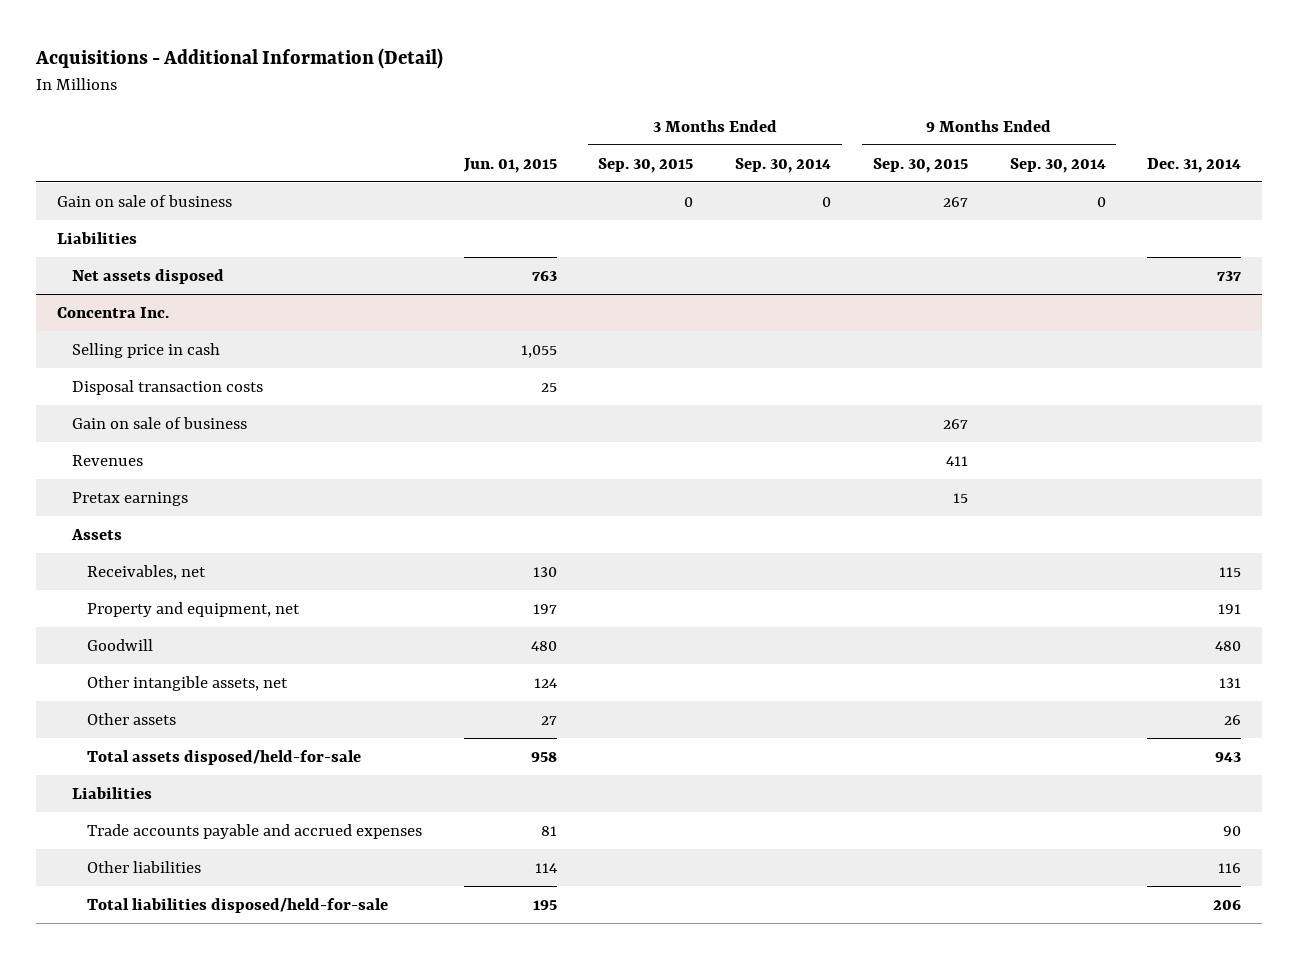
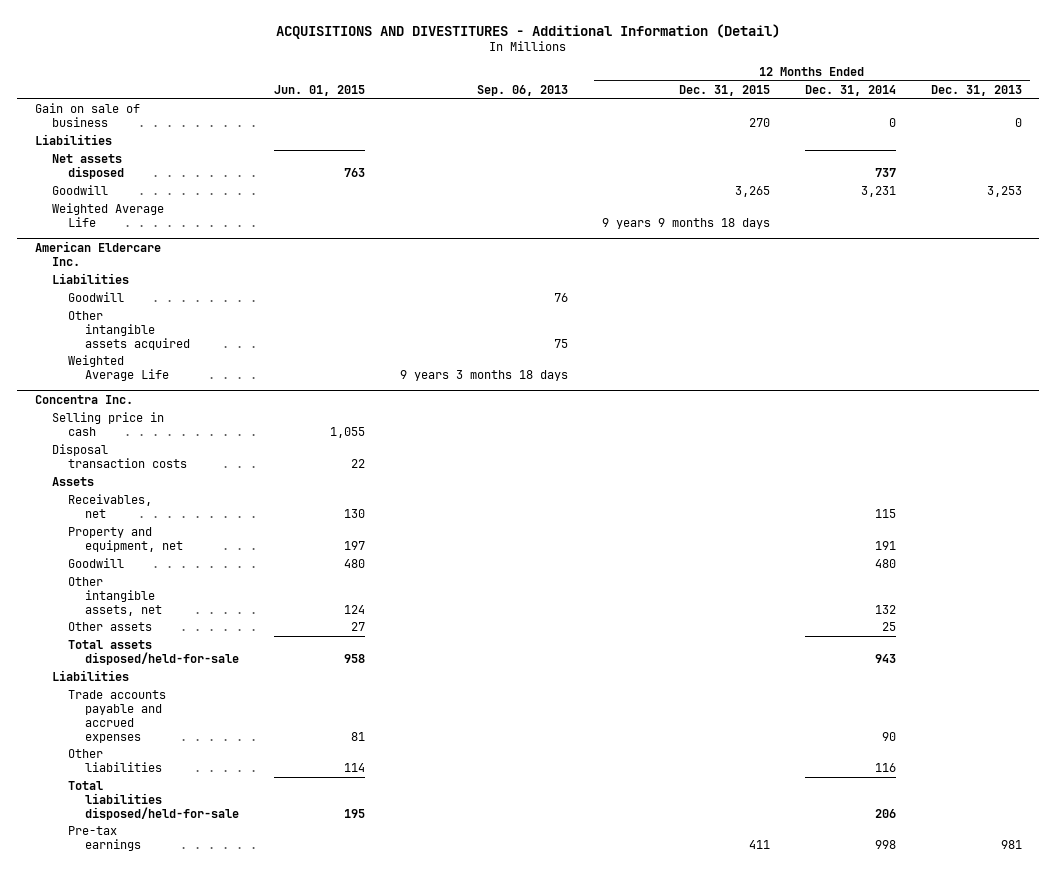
- Acquisitions - Additional Information (Detail)
+ ACQUISITIONS AND DIVESTITURES - Additional Information (Detail)
- | Jun. 01, 2015 | 3 Months Ended Sep. 30, 2015 | 3 Months Ended Sep. 30, 2014 | 9 Months Ended Sep. 30, 2015 | 9 Months Ended Sep. 30, 2014 | Dec. 31, 2014
+ | Jun. 01, 2015 | Sep. 06, 2013 | 12 Months Ended Dec. 31, 2015 | 12 Months Ended Dec. 31, 2014 | 12 Months Ended Dec. 31, 2013
+ Goodwill | | | 3,265 | 3,231 | 3,253
+ Weighted Average Life | | | 9 years 9 months 18 days | |
+ American Eldercare Inc.
+ Liabilities
+ Goodwill | | 76 | | |
+ Other intangible assets acquired | | 75 | | |
+ Weighted Average Life | | 9 years 3 months 18 days | | |
@ Concentra Inc.
- Disposal transaction costs | 25 | | | | |
- Gain on sale of business | | | | 267 | |
- Revenues | | | | 411 | |
- Pretax earnings | | | | 15 | |
+ Disposal transaction costs | 22 | | | |
+ Pre-tax earnings | | | 411 | 998 | 981

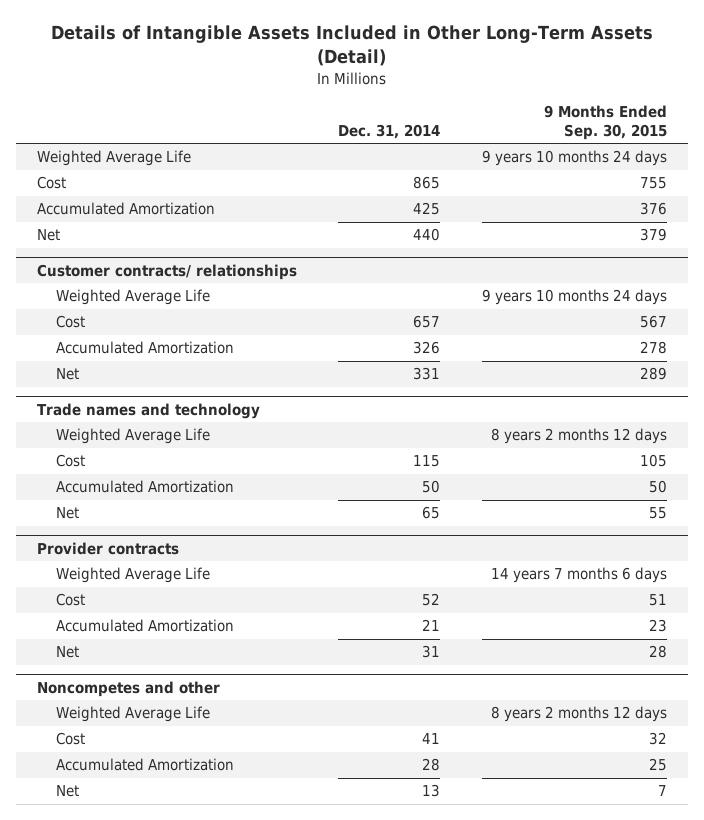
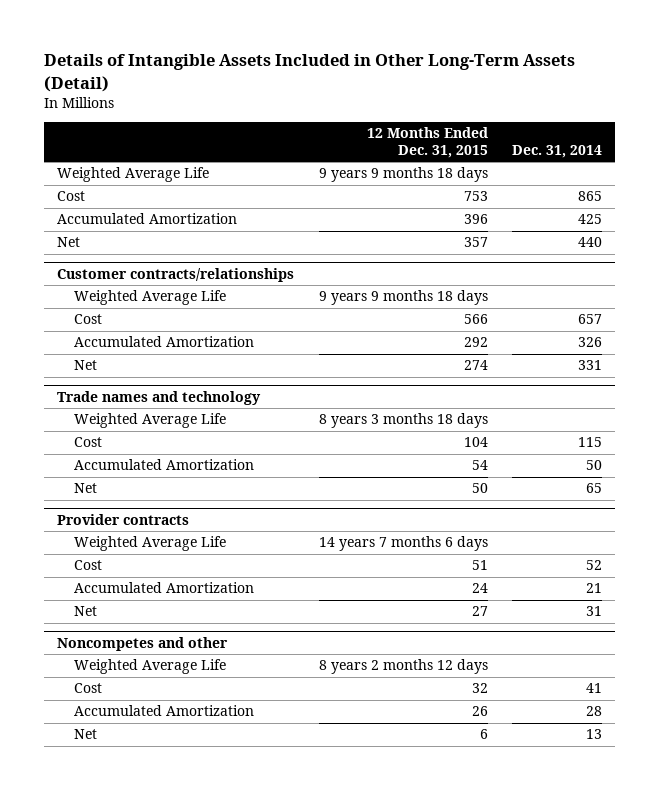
- | Dec. 31, 2014 | 9 Months Ended Sep. 30, 2015
+ | 12 Months Ended Dec. 31, 2015 | Dec. 31, 2014
- Customer contracts/ relationships
+ Customer contracts/relationships

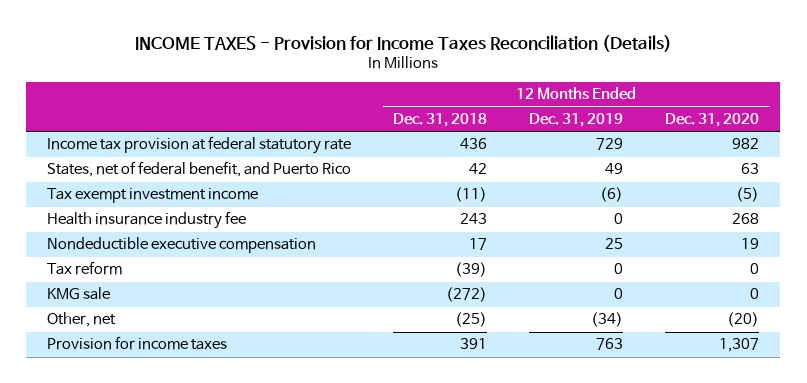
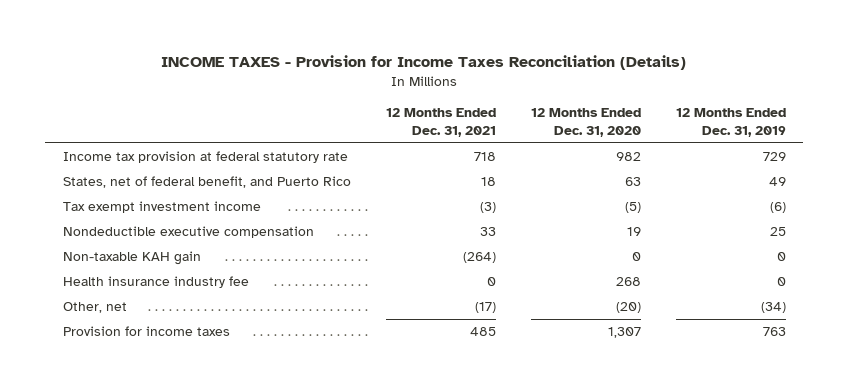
- | 12 Months Ended Dec. 31, 2018 | 12 Months Ended Dec. 31, 2019 | 12 Months Ended Dec. 31, 2020
+ | 12 Months Ended Dec. 31, 2021 | 12 Months Ended Dec. 31, 2020 | 12 Months Ended Dec. 31, 2019
- Tax reform | (39) | 0 | 0
- KMG sale | (272) | 0 | 0
+ Non-taxable KAH gain | (264) | 0 | 0
moved down: Health insurance industry fee | 0 | 268 | 0

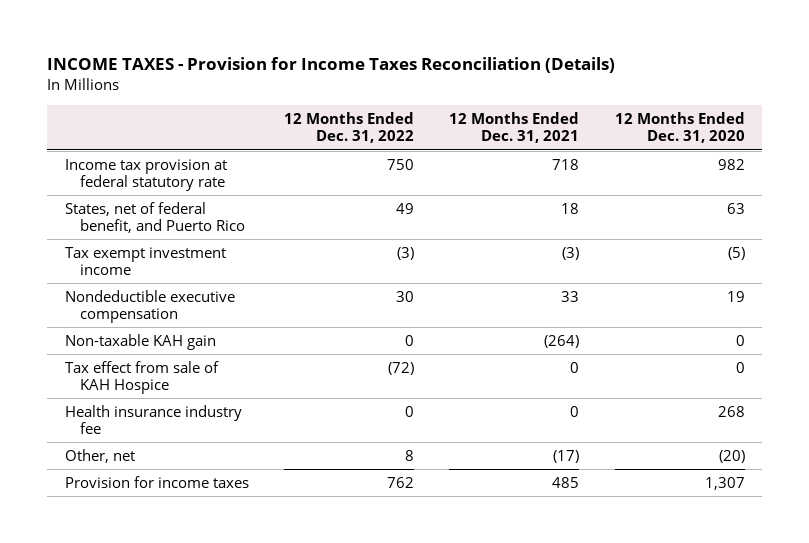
- | 12 Months Ended Dec. 31, 2021 | 12 Months Ended Dec. 31, 2020 | 12 Months Ended Dec. 31, 2019
+ | 12 Months Ended Dec. 31, 2022 | 12 Months Ended Dec. 31, 2021 | 12 Months Ended Dec. 31, 2020
+ Tax effect from sale of KAH Hospice | (72) | 0 | 0

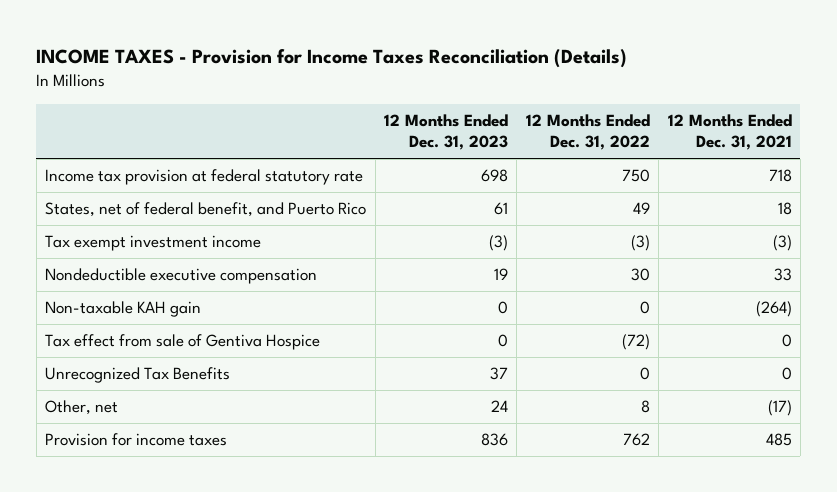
- | 12 Months Ended Dec. 31, 2022 | 12 Months Ended Dec. 31, 2021 | 12 Months Ended Dec. 31, 2020
+ | 12 Months Ended Dec. 31, 2023 | 12 Months Ended Dec. 31, 2022 | 12 Months Ended Dec. 31, 2021
- Tax effect from sale of KAH Hospice | (72) | 0 | 0
- Health insurance industry fee | 0 | 0 | 268
+ Tax effect from sale of Gentiva Hospice | 0 | (72) | 0
+ Unrecognized Tax Benefits | 37 | 0 | 0

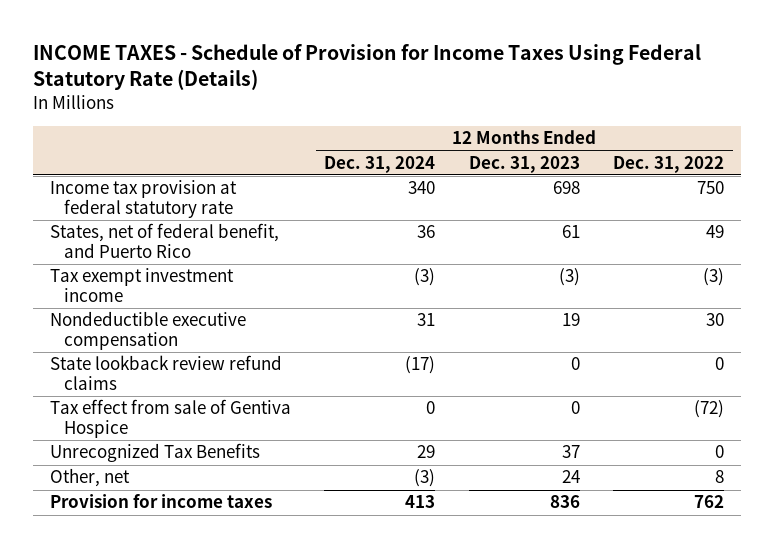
- INCOME TAXES - Provision for Income Taxes Reconciliation (Details)
+ INCOME TAXES - Schedule of Provision for Income Taxes Using Federal Statutory Rate (Details)
- | 12 Months Ended Dec. 31, 2023 | 12 Months Ended Dec. 31, 2022 | 12 Months Ended Dec. 31, 2021
+ | 12 Months Ended Dec. 31, 2024 | 12 Months Ended Dec. 31, 2023 | 12 Months Ended Dec. 31, 2022
- Non-taxable KAH gain | 0 | 0 | (264)
+ State lookback review refund claims | (17) | 0 | 0

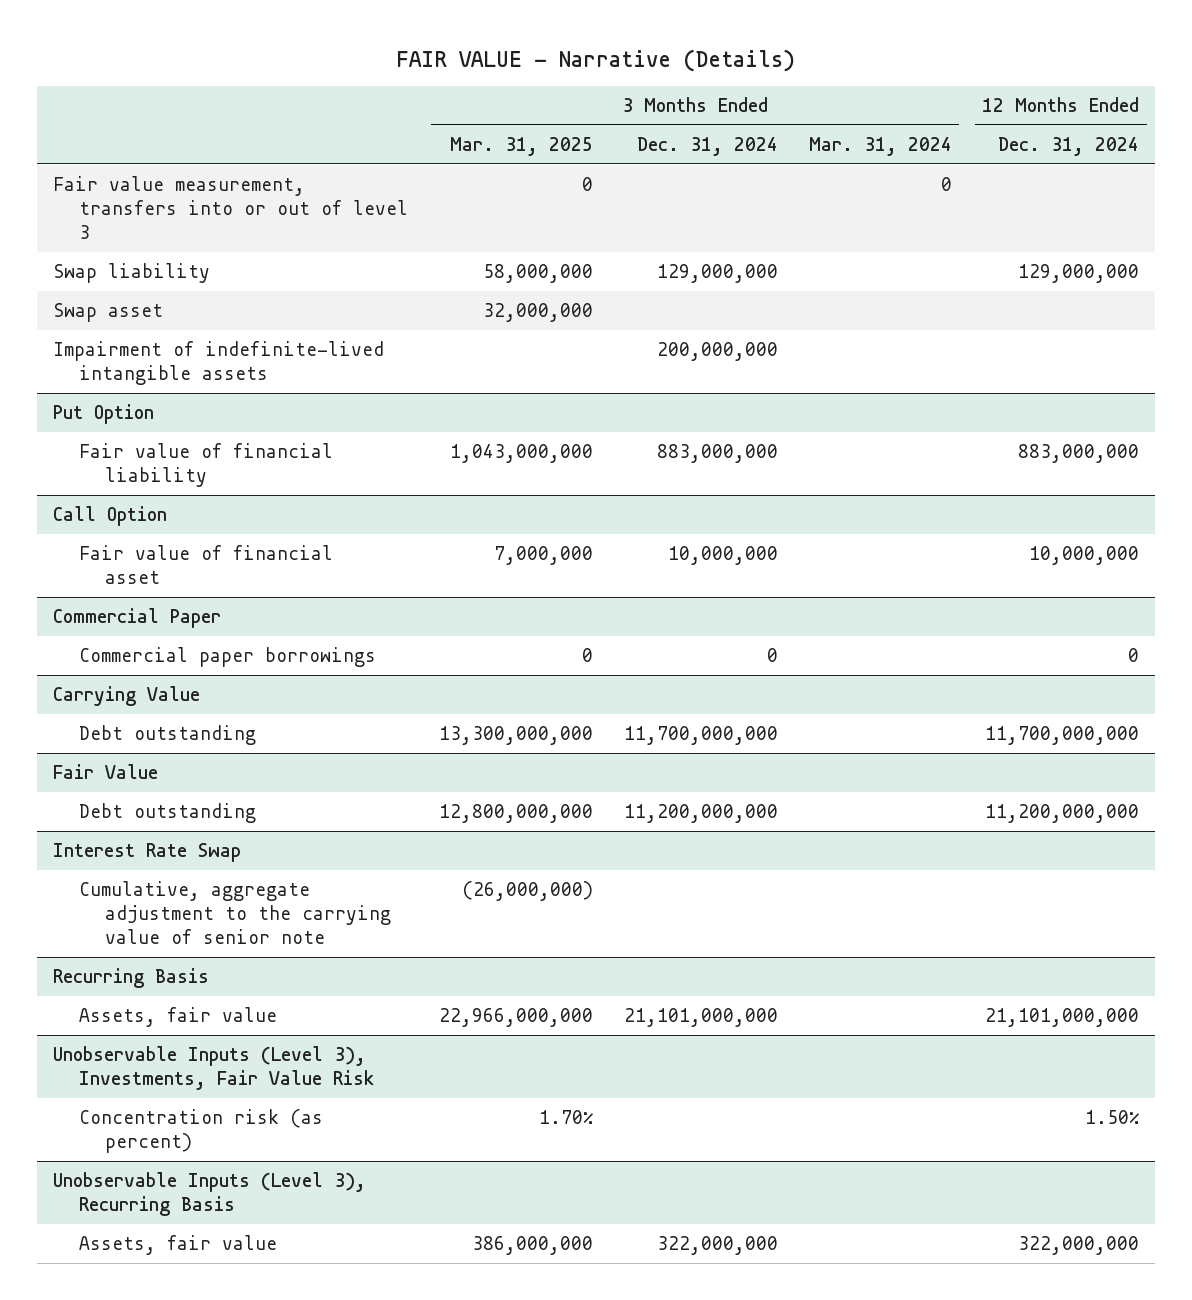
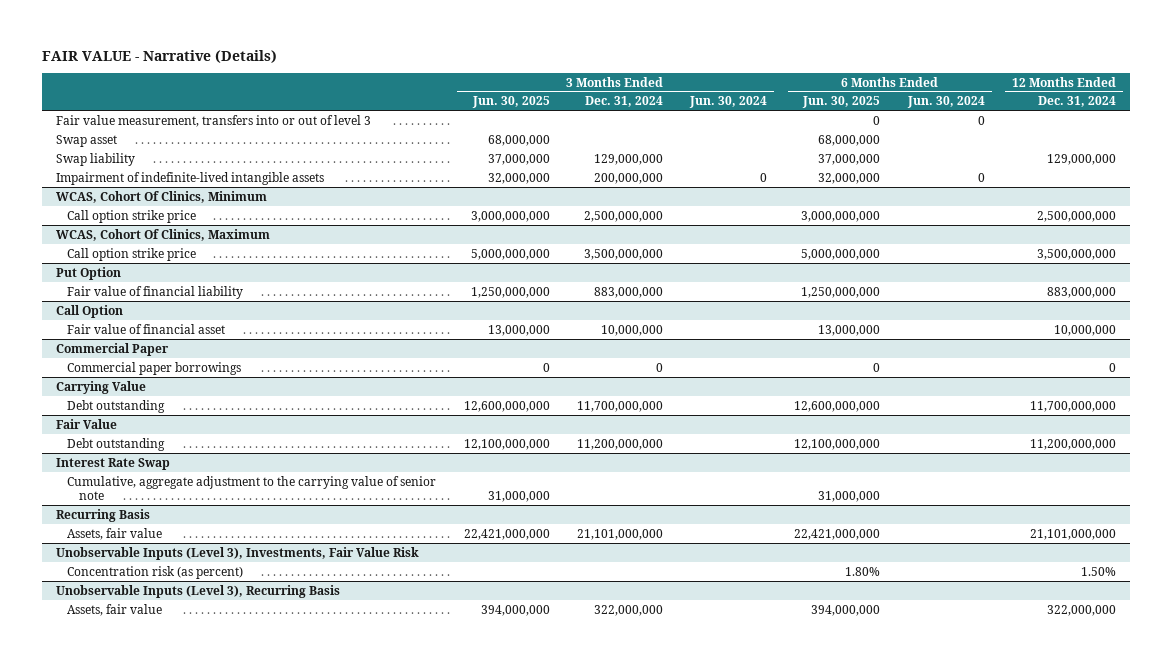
- | 3 Months Ended Mar. 31, 2025 | 3 Months Ended Dec. 31, 2024 | 3 Months Ended Mar. 31, 2024 | 12 Months Ended Dec. 31, 2024
+ | 3 Months Ended Jun. 30, 2025 | 3 Months Ended Dec. 31, 2024 | 3 Months Ended Jun. 30, 2024 | 6 Months Ended Jun. 30, 2025 | 6 Months Ended Jun. 30, 2024 | 12 Months Ended Dec. 31, 2024
moved down: Swap liability | 37,000,000 | 129,000,000 | | 37,000,000 | | 129,000,000
+ WCAS, Cohort Of Clinics, Minimum
+ Call option strike price | 3,000,000,000 | 2,500,000,000 | | 3,000,000,000 | | 2,500,000,000
+ WCAS, Cohort Of Clinics, Maximum
+ Call option strike price | 5,000,000,000 | 3,500,000,000 | | 5,000,000,000 | | 3,500,000,000

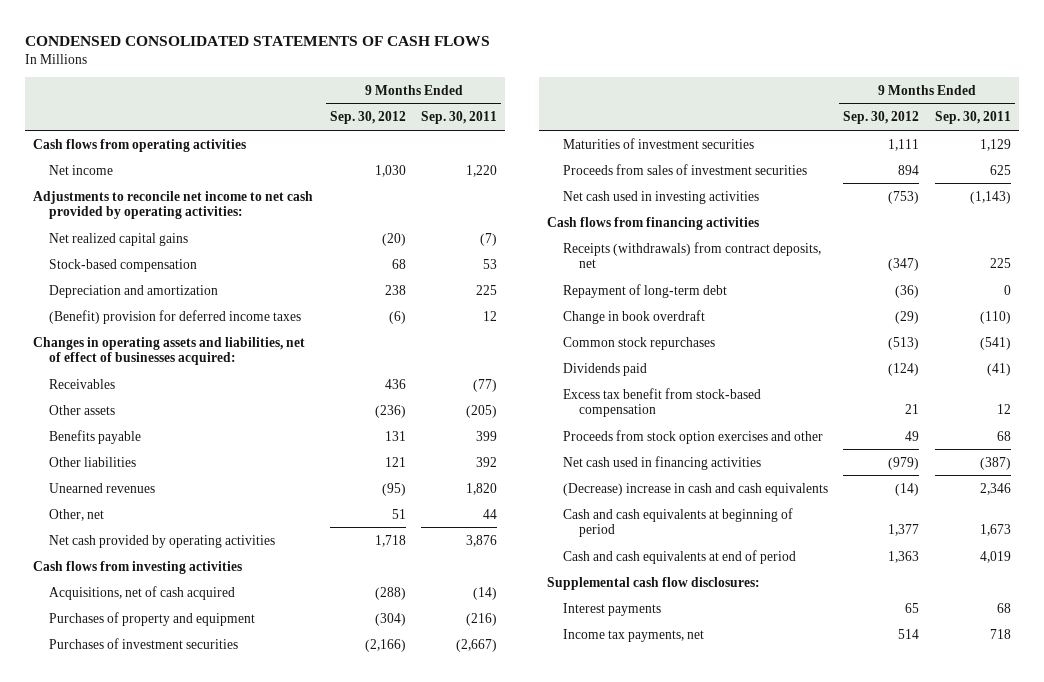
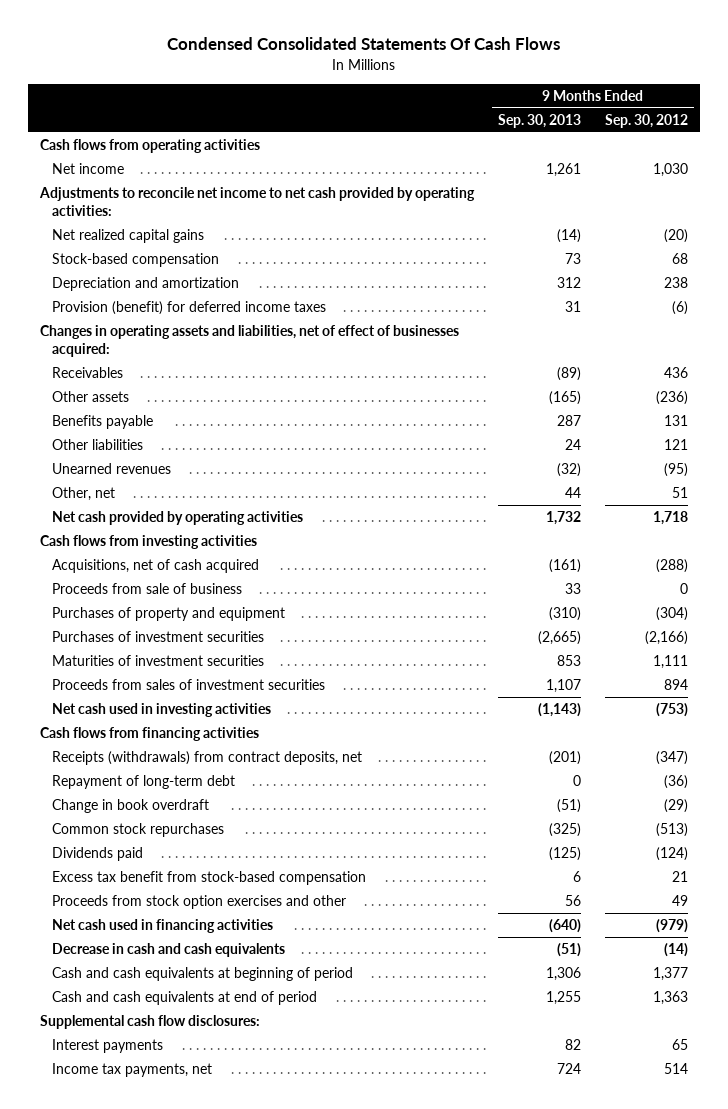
- CONDENSED CONSOLIDATED STATEMENTS OF CASH FLOWS
+ Condensed Consolidated Statements Of Cash Flows
- | 9 Months Ended Sep. 30, 2012 | 9 Months Ended Sep. 30, 2011
+ | 9 Months Ended Sep. 30, 2013 | 9 Months Ended Sep. 30, 2012
- (Benefit) provision for deferred income taxes | (6) | 12
+ Provision (benefit) for deferred income taxes | 31 | (6)
+ Proceeds from sale of business | 33 | 0
- (Decrease) increase in cash and cash equivalents | (14) | 2,346
+ Decrease in cash and cash equivalents | (51) | (14)

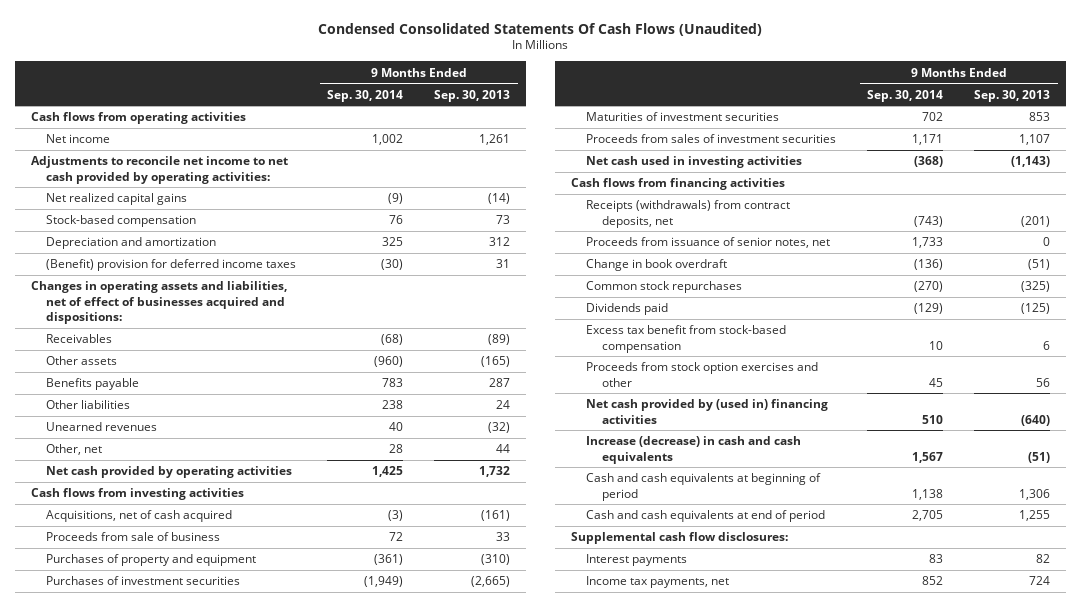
- Condensed Consolidated Statements Of Cash Flows
+ Condensed Consolidated Statements Of Cash Flows (Unaudited)
- | 9 Months Ended Sep. 30, 2013 | 9 Months Ended Sep. 30, 2012
+ | 9 Months Ended Sep. 30, 2014 | 9 Months Ended Sep. 30, 2013
- Provision (benefit) for deferred income taxes | 31 | (6)
- Changes in operating assets and liabilities, net of effect of businesses acquired:
+ (Benefit) provision for deferred income taxes | (30) | 31
+ Changes in operating assets and liabilities, net of effect of businesses acquired and dispositions:
- Repayment of long-term debt | 0 | (36)
+ Proceeds from issuance of senior notes, net | 1,733 | 0
- Net cash used in financing activities | (640) | (979)
- Decrease in cash and cash equivalents | (51) | (14)
+ Net cash provided by (used in) financing activities | 510 | (640)
+ Increase (decrease) in cash and cash equivalents | 1,567 | (51)

